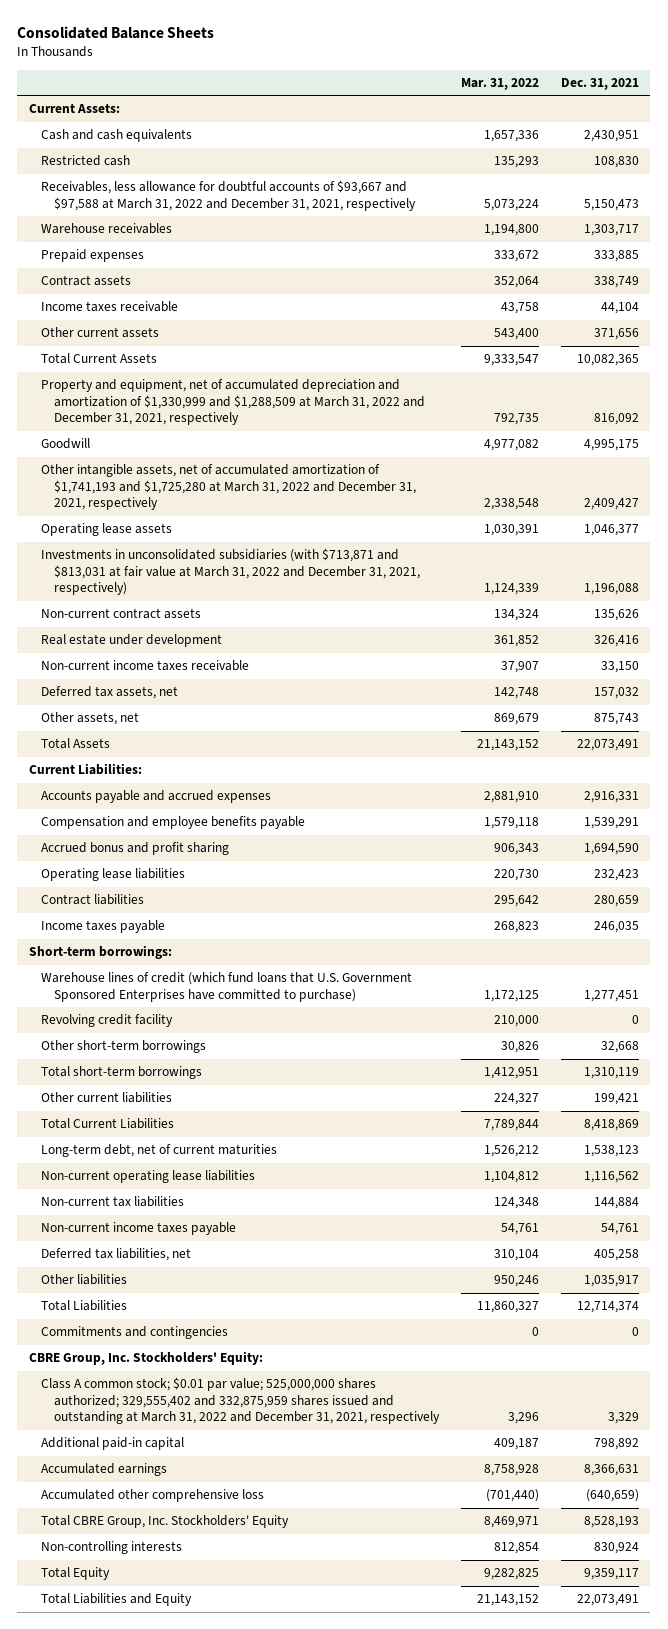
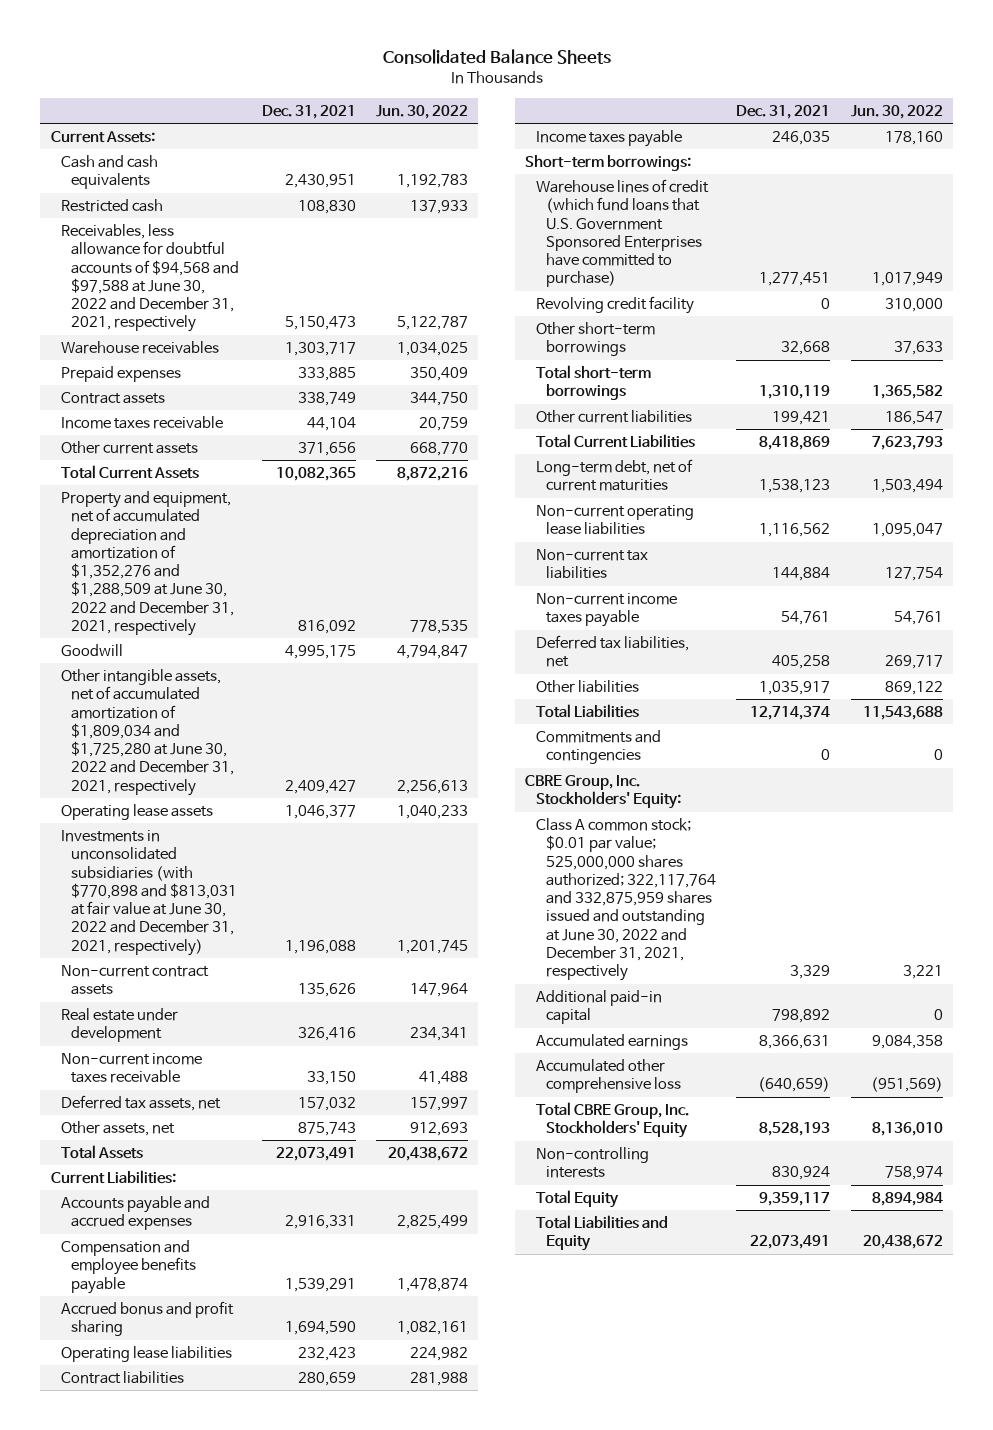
- | Mar. 31, 2022 | Dec. 31, 2021
+ | Dec. 31, 2021 | Jun. 30, 2022
- Receivables, less allowance for doubtful accounts of $93,667 and $97,588 at March 31, 2022 and December 31, 2021, respectively | 5,073,224 | 5,150,473
+ Receivables, less allowance for doubtful accounts of $94,568 and $97,588 at June 30, 2022 and December 31, 2021, respectively | 5,150,473 | 5,122,787
- Property and equipment, net of accumulated depreciation and amortization of $1,330,999 and $1,288,509 at March 31, 2022 and December 31, 2021, respectively | 792,735 | 816,092
+ Property and equipment, net of accumulated depreciation and amortization of $1,352,276 and $1,288,509 at June 30, 2022 and December 31, 2021, respectively | 816,092 | 778,535
- Other intangible assets, net of accumulated amortization of $1,741,193 and $1,725,280 at March 31, 2022 and December 31, 2021, respectively | 2,338,548 | 2,409,427
+ Other intangible assets, net of accumulated amortization of $1,809,034 and $1,725,280 at June 30, 2022 and December 31, 2021, respectively | 2,409,427 | 2,256,613
- Investments in unconsolidated subsidiaries (with $713,871 and $813,031 at fair value at March 31, 2022 and December 31, 2021, respectively) | 1,124,339 | 1,196,088
+ Investments in unconsolidated subsidiaries (with $770,898 and $813,031 at fair value at June 30, 2022 and December 31, 2021, respectively) | 1,196,088 | 1,201,745
- Class A common stock; $0.01 par value; 525,000,000 shares authorized; 329,555,402 and 332,875,959 shares issued and outstanding at March 31, 2022 and December 31, 2021, respectively | 3,296 | 3,329
+ Class A common stock; $0.01 par value; 525,000,000 shares authorized; 322,117,764 and 332,875,959 shares issued and outstanding at June 30, 2022 and December 31, 2021, respectively | 3,329 | 3,221

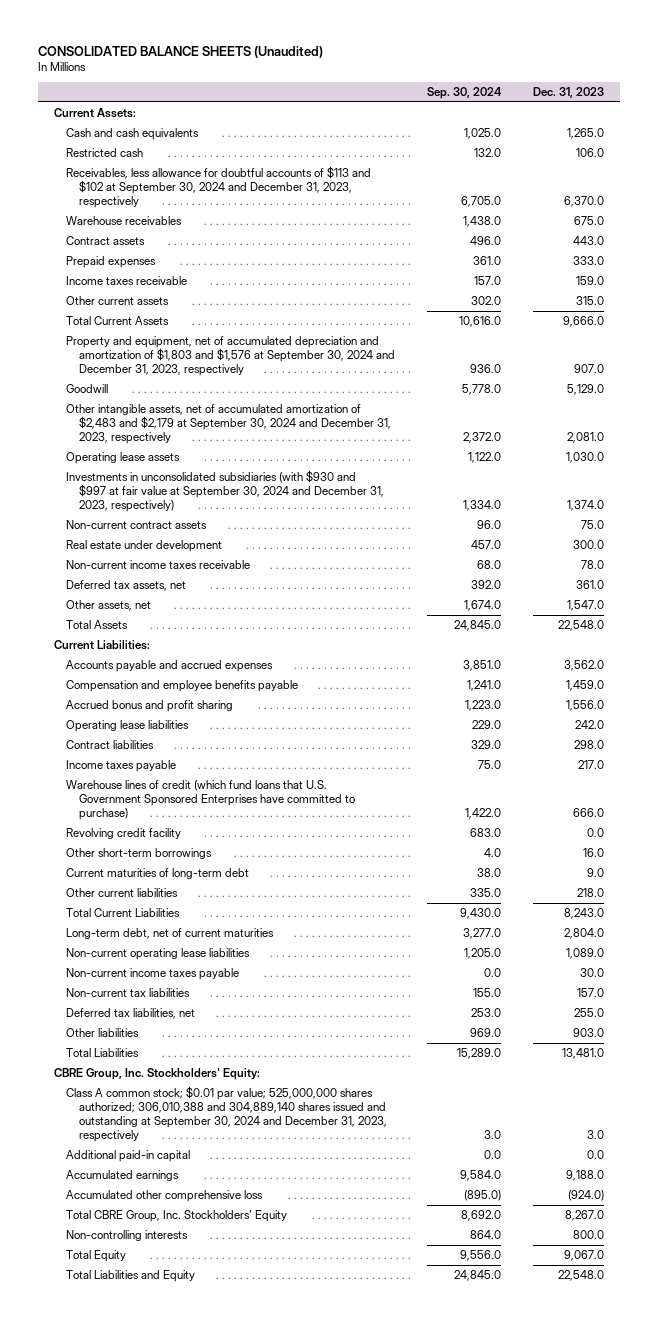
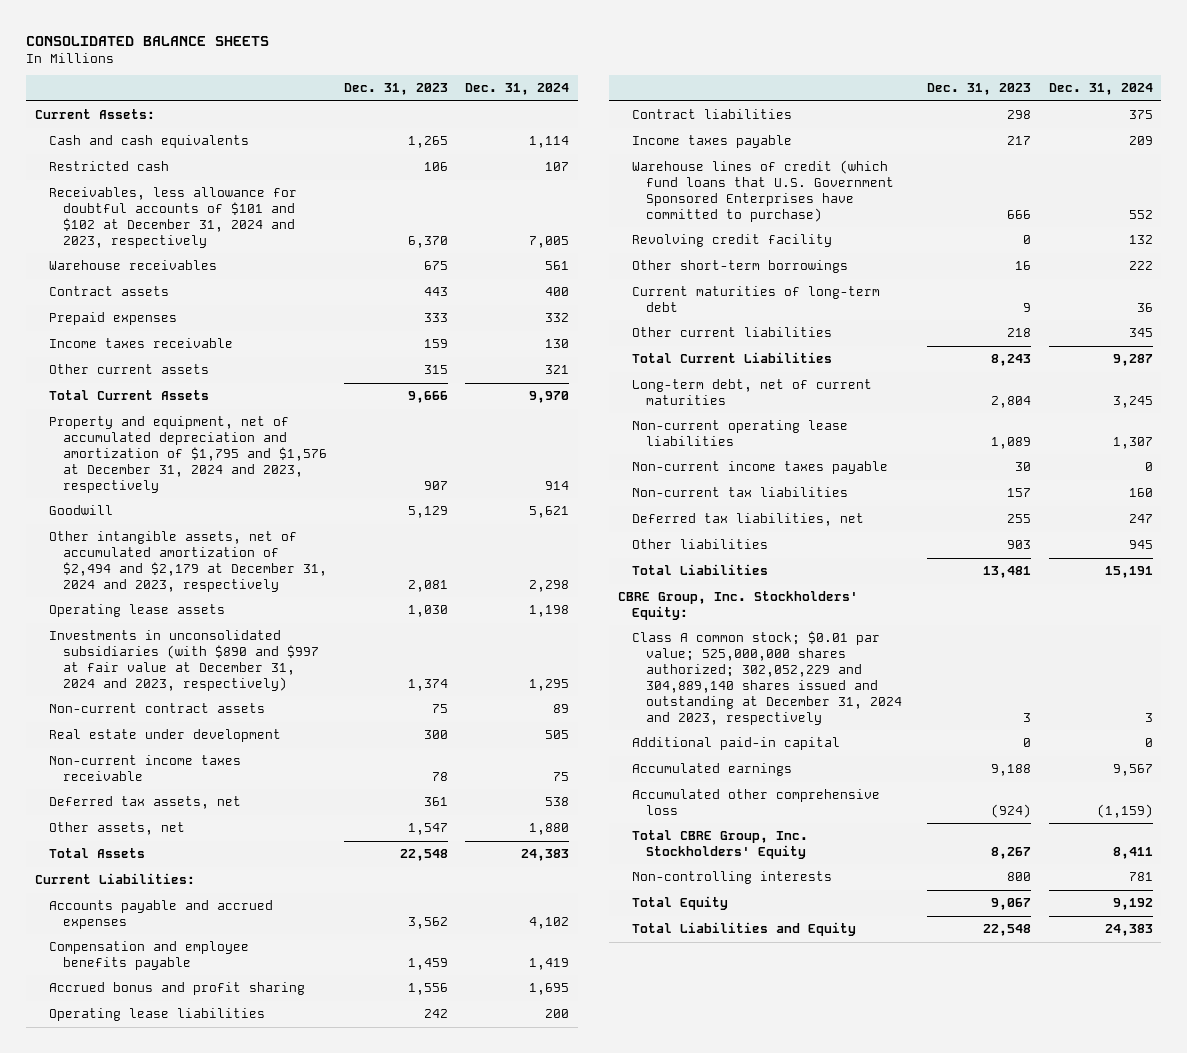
- CONSOLIDATED BALANCE SHEETS (Unaudited)
+ CONSOLIDATED BALANCE SHEETS
- | Sep. 30, 2024 | Dec. 31, 2023
+ | Dec. 31, 2023 | Dec. 31, 2024
- Cash and cash equivalents | 1,025.0 | 1,265.0
- Restricted cash | 132.0 | 106.0
- Receivables, less allowance for doubtful accounts of $113 and $102 at September 30, 2024 and December 31, 2023, respectively | 6,705.0 | 6,370.0
- Warehouse receivables | 1,438.0 | 675.0
- Contract assets | 496.0 | 443.0
- Prepaid expenses | 361.0 | 333.0
- Income taxes receivable | 157.0 | 159.0
- Other current assets | 302.0 | 315.0
- Total Current Assets | 10,616.0 | 9,666.0
- Property and equipment, net of accumulated depreciation and amortization of $1,803 and $1,576 at September 30, 2024 and December 31, 2023, respectively | 936.0 | 907.0
- Goodwill | 5,778.0 | 5,129.0
- Other intangible assets, net of accumulated amortization of $2,483 and $2,179 at September 30, 2024 and December 31, 2023, respectively | 2,372.0 | 2,081.0
- Operating lease assets | 1,122.0 | 1,030.0
- Investments in unconsolidated subsidiaries (with $930 and $997 at fair value at September 30, 2024 and December 31, 2023, respectively) | 1,334.0 | 1,374.0
- Non-current contract assets | 96.0 | 75.0
- Real estate under development | 457.0 | 300.0
- Non-current income taxes receivable | 68.0 | 78.0
- Deferred tax assets, net | 392.0 | 361.0
- Other assets, net | 1,674.0 | 1,547.0
- Total Assets | 24,845.0 | 22,548.0
+ Cash and cash equivalents | 1,265 | 1,114
+ Restricted cash | 106 | 107
+ Receivables, less allowance for doubtful accounts of $101 and $102 at December 31, 2024 and 2023, respectively | 6,370 | 7,005
+ Warehouse receivables | 675 | 561
+ Contract assets | 443 | 400
+ Prepaid expenses | 333 | 332
+ Income taxes receivable | 159 | 130
+ Other current assets | 315 | 321
+ Total Current Assets | 9,666 | 9,970
+ Property and equipment, net of accumulated depreciation and amortization of $1,795 and $1,576 at December 31, 2024 and 2023, respectively | 907 | 914
+ Goodwill | 5,129 | 5,621
+ Other intangible assets, net of accumulated amortization of $2,494 and $2,179 at December 31, 2024 and 2023, respectively | 2,081 | 2,298
+ Operating lease assets | 1,030 | 1,198
+ Investments in unconsolidated subsidiaries (with $890 and $997 at fair value at December 31, 2024 and 2023, respectively) | 1,374 | 1,295
+ Non-current contract assets | 75 | 89
+ Real estate under development | 300 | 505
+ Non-current income taxes receivable | 78 | 75
+ Deferred tax assets, net | 361 | 538
+ Other assets, net | 1,547 | 1,880
+ Total Assets | 22,548 | 24,383
- Accounts payable and accrued expenses | 3,851.0 | 3,562.0
- Compensation and employee benefits payable | 1,241.0 | 1,459.0
- Accrued bonus and profit sharing | 1,223.0 | 1,556.0
- Operating lease liabilities | 229.0 | 242.0
- Contract liabilities | 329.0 | 298.0
- Income taxes payable | 75.0 | 217.0
- Warehouse lines of credit (which fund loans that U.S. Government Sponsored Enterprises have committed to purchase) | 1,422.0 | 666.0
- Revolving credit facility | 683.0 | 0.0
- Other short-term borrowings | 4.0 | 16.0
- Current maturities of long-term debt | 38.0 | 9.0
- Other current liabilities | 335.0 | 218.0
- Total Current Liabilities | 9,430.0 | 8,243.0
- Long-term debt, net of current maturities | 3,277.0 | 2,804.0
- Non-current operating lease liabilities | 1,205.0 | 1,089.0
- Non-current income taxes payable | 0.0 | 30.0
- Non-current tax liabilities | 155.0 | 157.0
- Deferred tax liabilities, net | 253.0 | 255.0
- Other liabilities | 969.0 | 903.0
- Total Liabilities | 15,289.0 | 13,481.0
+ Accounts payable and accrued expenses | 3,562 | 4,102
+ Compensation and employee benefits payable | 1,459 | 1,419
+ Accrued bonus and profit sharing | 1,556 | 1,695
+ Operating lease liabilities | 242 | 200
+ Contract liabilities | 298 | 375
+ Income taxes payable | 217 | 209
+ Warehouse lines of credit (which fund loans that U.S. Government Sponsored Enterprises have committed to purchase) | 666 | 552
+ Revolving credit facility | 0 | 132
+ Other short-term borrowings | 16 | 222
+ Current maturities of long-term debt | 9 | 36
+ Other current liabilities | 218 | 345
+ Total Current Liabilities | 8,243 | 9,287
+ Long-term debt, net of current maturities | 2,804 | 3,245
+ Non-current operating lease liabilities | 1,089 | 1,307
+ Non-current income taxes payable | 30 | 0
+ Non-current tax liabilities | 157 | 160
+ Deferred tax liabilities, net | 255 | 247
+ Other liabilities | 903 | 945
+ Total Liabilities | 13,481 | 15,191
- Class A common stock; $0.01 par value; 525,000,000 shares authorized; 306,010,388 and 304,889,140 shares issued and outstanding at September 30, 2024 and December 31, 2023, respectively | 3.0 | 3.0
- Additional paid-in capital | 0.0 | 0.0
- Accumulated earnings | 9,584.0 | 9,188.0
- Accumulated other comprehensive loss | (895.0) | (924.0)
- Total CBRE Group, Inc. Stockholders' Equity | 8,692.0 | 8,267.0
- Non-controlling interests | 864.0 | 800.0
- Total Equity | 9,556.0 | 9,067.0
- Total Liabilities and Equity | 24,845.0 | 22,548.0
+ Class A common stock; $0.01 par value; 525,000,000 shares authorized; 302,052,229 and 304,889,140 shares issued and outstanding at December 31, 2024 and 2023, respectively | 3 | 3
+ Additional paid-in capital | 0 | 0
+ Accumulated earnings | 9,188 | 9,567
+ Accumulated other comprehensive loss | (924) | (1,159)
+ Total CBRE Group, Inc. Stockholders' Equity | 8,267 | 8,411
+ Non-controlling interests | 800 | 781
+ Total Equity | 9,067 | 9,192
+ Total Liabilities and Equity | 22,548 | 24,383

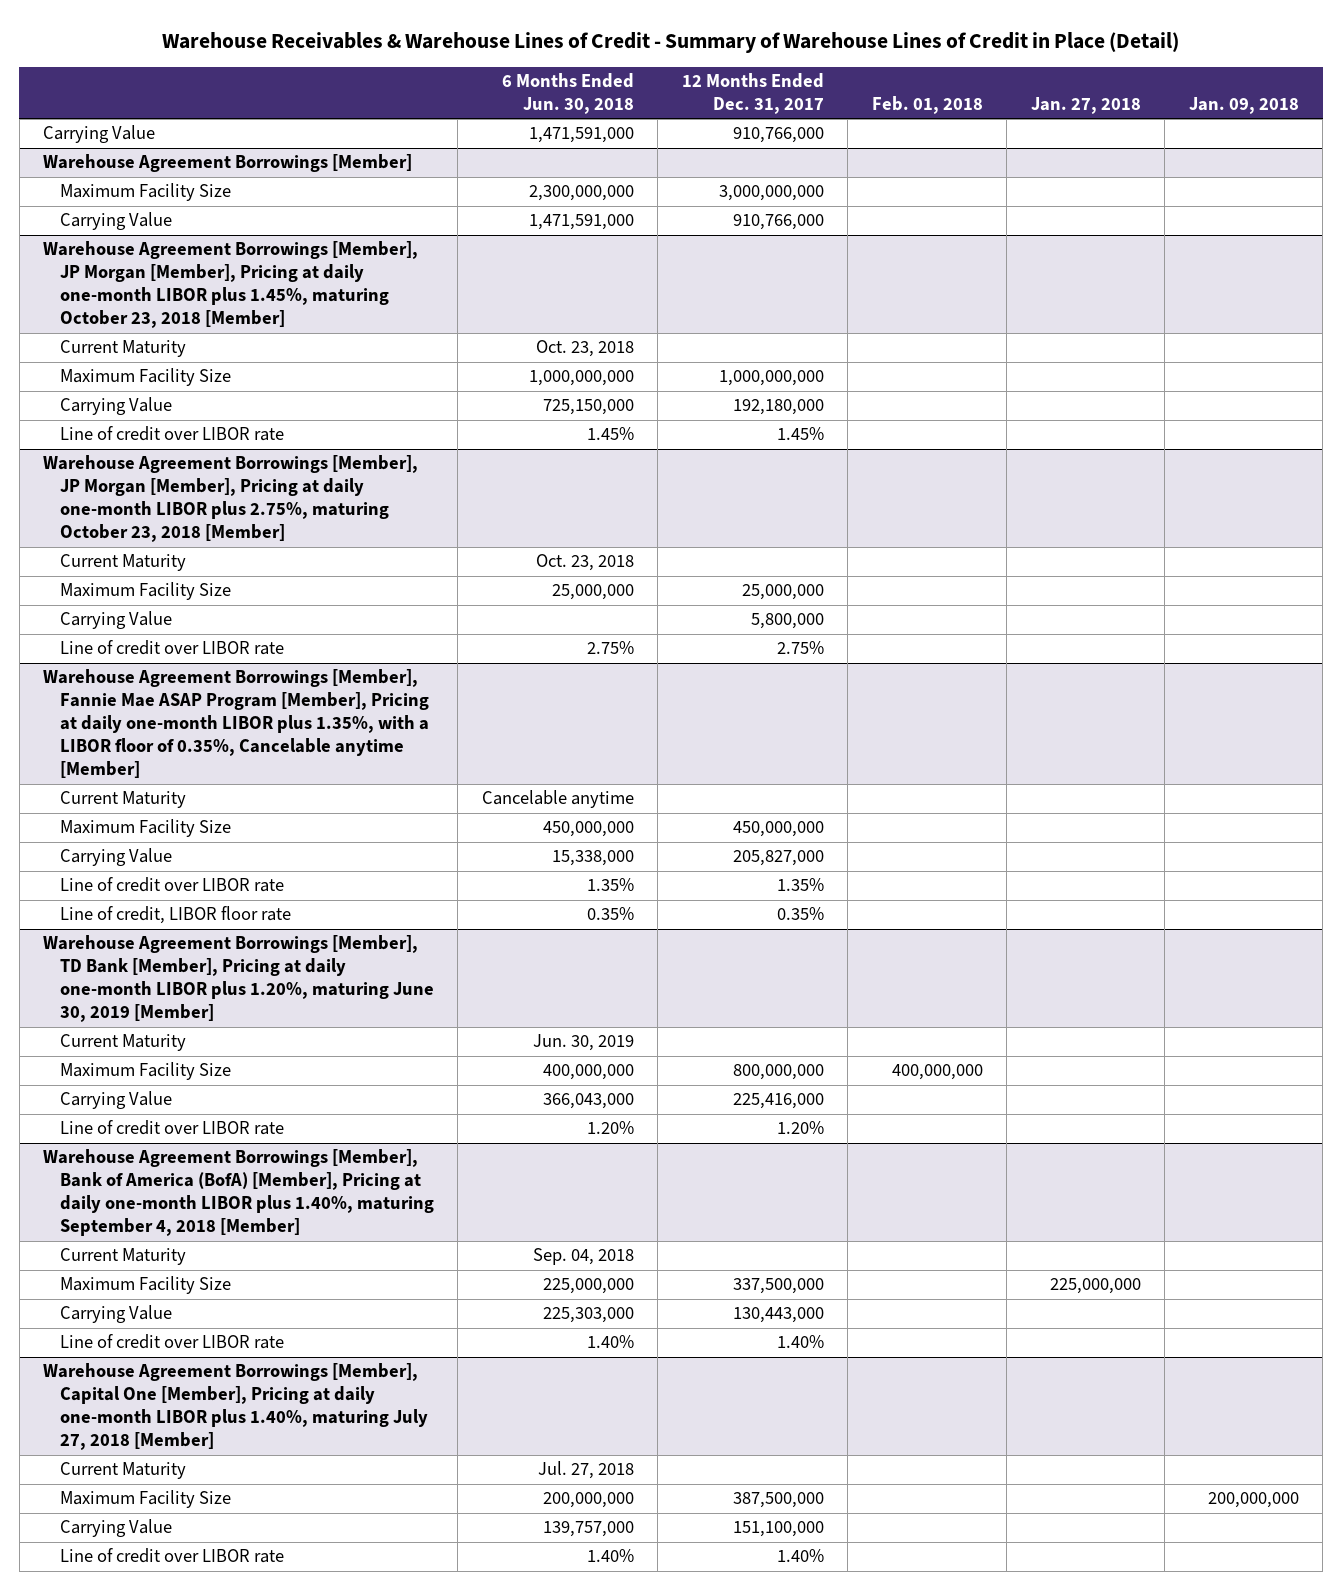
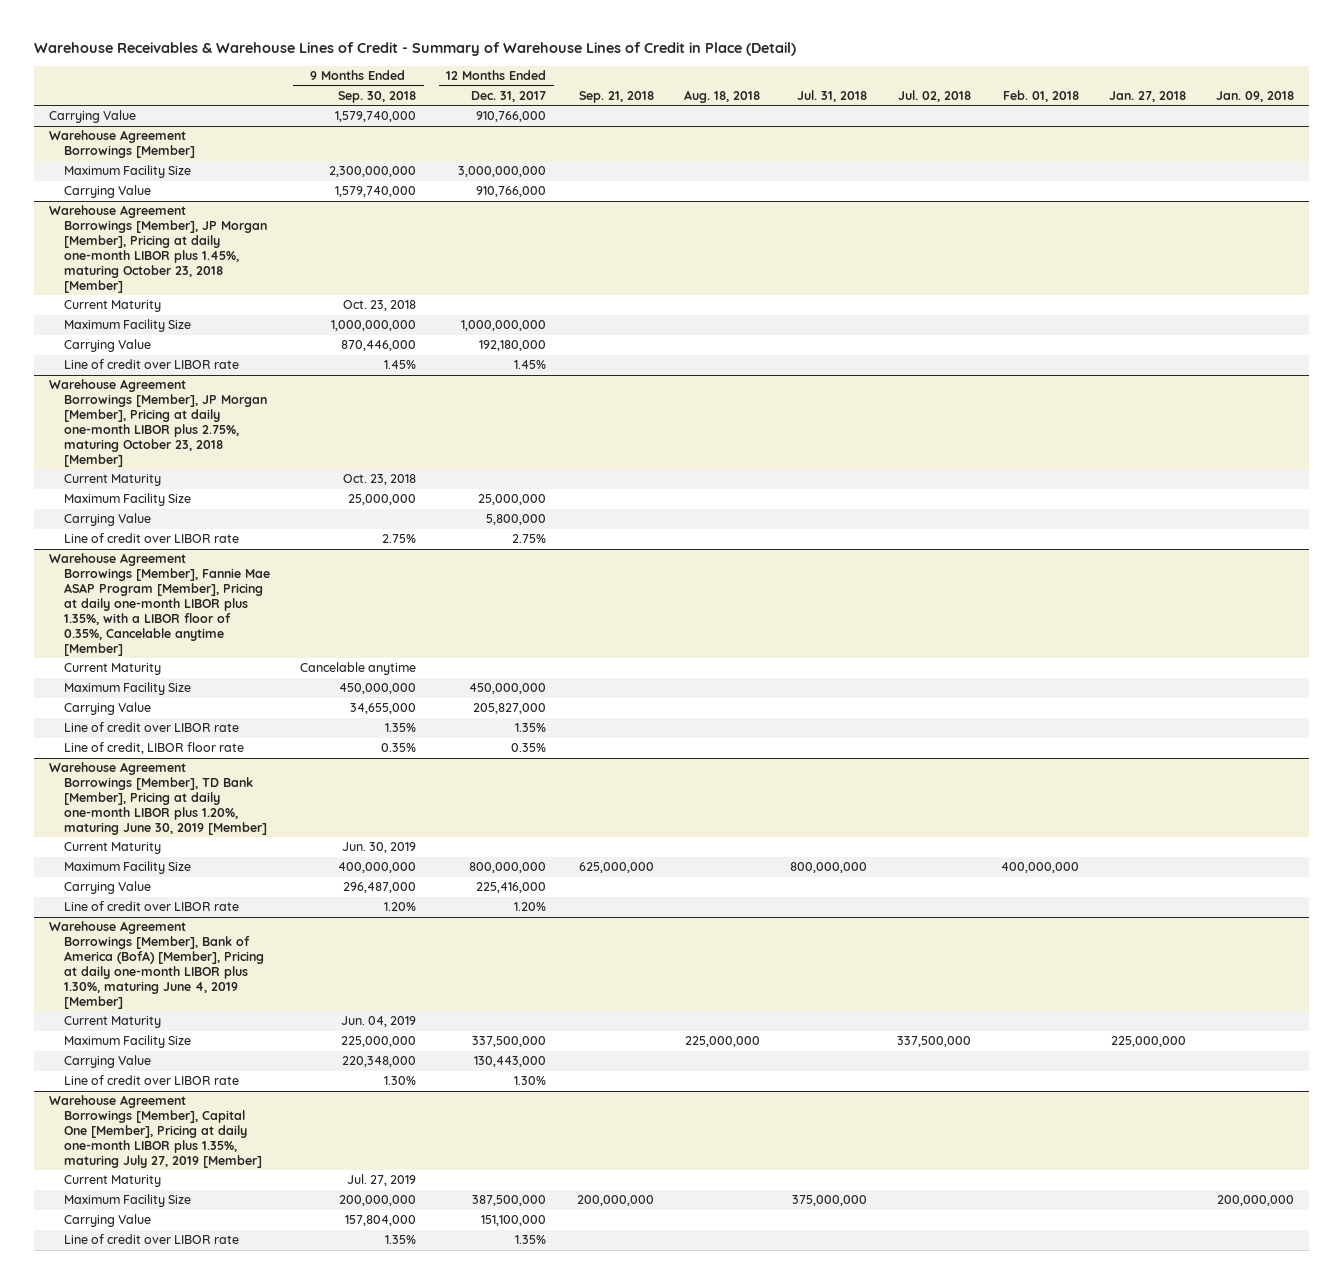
- | 6 Months Ended Jun. 30, 2018 | 12 Months Ended Dec. 31, 2017 | Feb. 01, 2018 | Jan. 27, 2018 | Jan. 09, 2018
+ | 9 Months Ended Sep. 30, 2018 | 12 Months Ended Dec. 31, 2017 | Sep. 21, 2018 | Aug. 18, 2018 | Jul. 31, 2018 | Jul. 02, 2018 | Feb. 01, 2018 | Jan. 27, 2018 | Jan. 09, 2018
- Warehouse Agreement Borrowings [Member], Bank of America (BofA) [Member], Pricing at daily one-month LIBOR plus 1.40%, maturing September 4, 2018 [Member]
+ Warehouse Agreement Borrowings [Member], Bank of America (BofA) [Member], Pricing at daily one-month LIBOR plus 1.30%, maturing June 4, 2019 [Member]
- Line of credit over LIBOR rate | 1.40% | 1.40% | | |
- Warehouse Agreement Borrowings [Member], Capital One [Member], Pricing at daily one-month LIBOR plus 1.40%, maturing July 27, 2018 [Member]
+ Line of credit over LIBOR rate | 1.30% | 1.30% | | | | | | |
+ Warehouse Agreement Borrowings [Member], Capital One [Member], Pricing at daily one-month LIBOR plus 1.35%, maturing July 27, 2019 [Member]
- Line of credit over LIBOR rate | 1.40% | 1.40% | | |
+ Line of credit over LIBOR rate | 1.35% | 1.35% | | | | | | |

